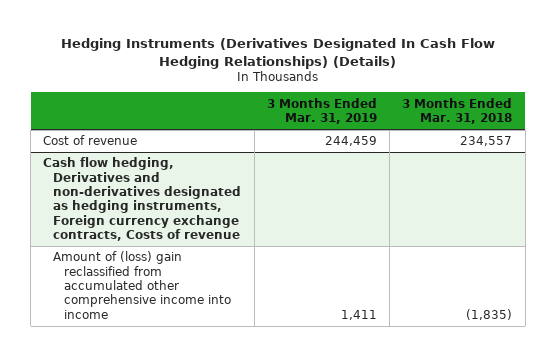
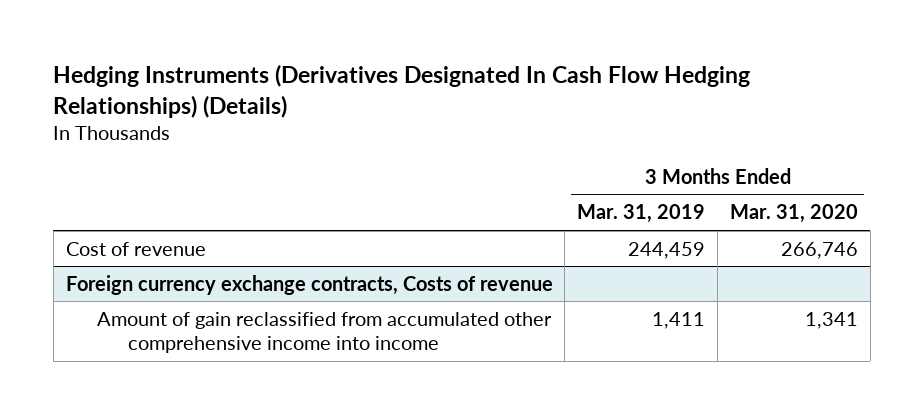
- | 3 Months Ended Mar. 31, 2019 | 3 Months Ended Mar. 31, 2018
+ | 3 Months Ended Mar. 31, 2019 | 3 Months Ended Mar. 31, 2020
- Cash flow hedging, Derivatives and non-derivatives designated as hedging instruments, Foreign currency exchange contracts, Costs of revenue
- Amount of (loss) gain reclassified from accumulated other comprehensive income into income | 1,411 | (1,835)
+ Foreign currency exchange contracts, Costs of revenue
+ Amount of gain reclassified from accumulated other comprehensive income into income | 1,411 | 1,341

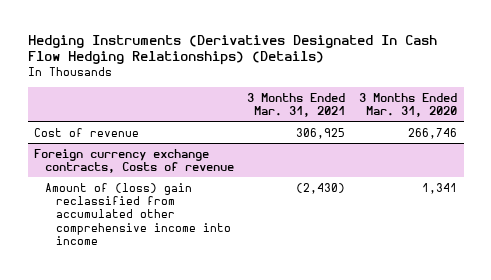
- | 3 Months Ended Mar. 31, 2019 | 3 Months Ended Mar. 31, 2020
+ | 3 Months Ended Mar. 31, 2021 | 3 Months Ended Mar. 31, 2020
@ Foreign currency exchange contracts, Costs of revenue
- Amount of gain reclassified from accumulated other comprehensive income into income | 1,411 | 1,341
+ Amount of (loss) gain reclassified from accumulated other comprehensive income into income | (2,430) | 1,341

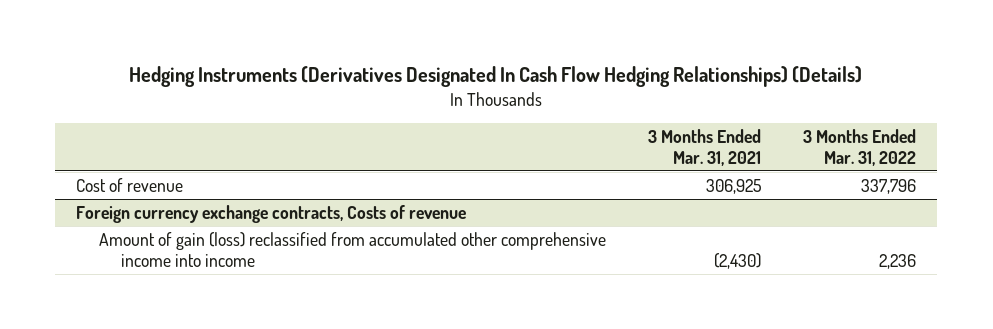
- | 3 Months Ended Mar. 31, 2021 | 3 Months Ended Mar. 31, 2020
+ | 3 Months Ended Mar. 31, 2021 | 3 Months Ended Mar. 31, 2022
@ Foreign currency exchange contracts, Costs of revenue
- Amount of (loss) gain reclassified from accumulated other comprehensive income into income | (2,430) | 1,341
+ Amount of gain (loss) reclassified from accumulated other comprehensive income into income | (2,430) | 2,236

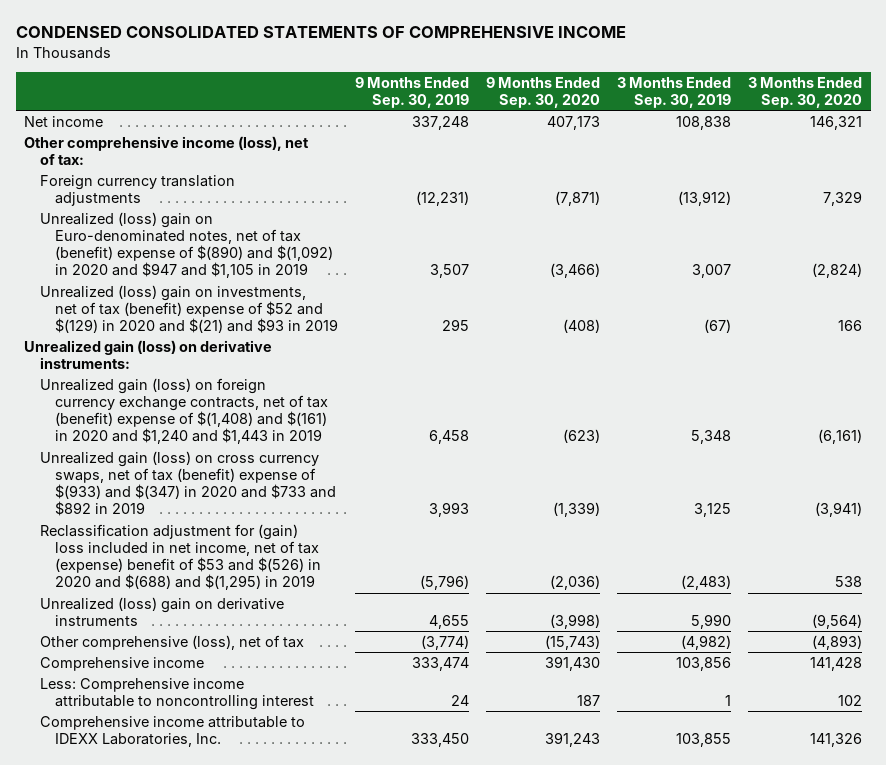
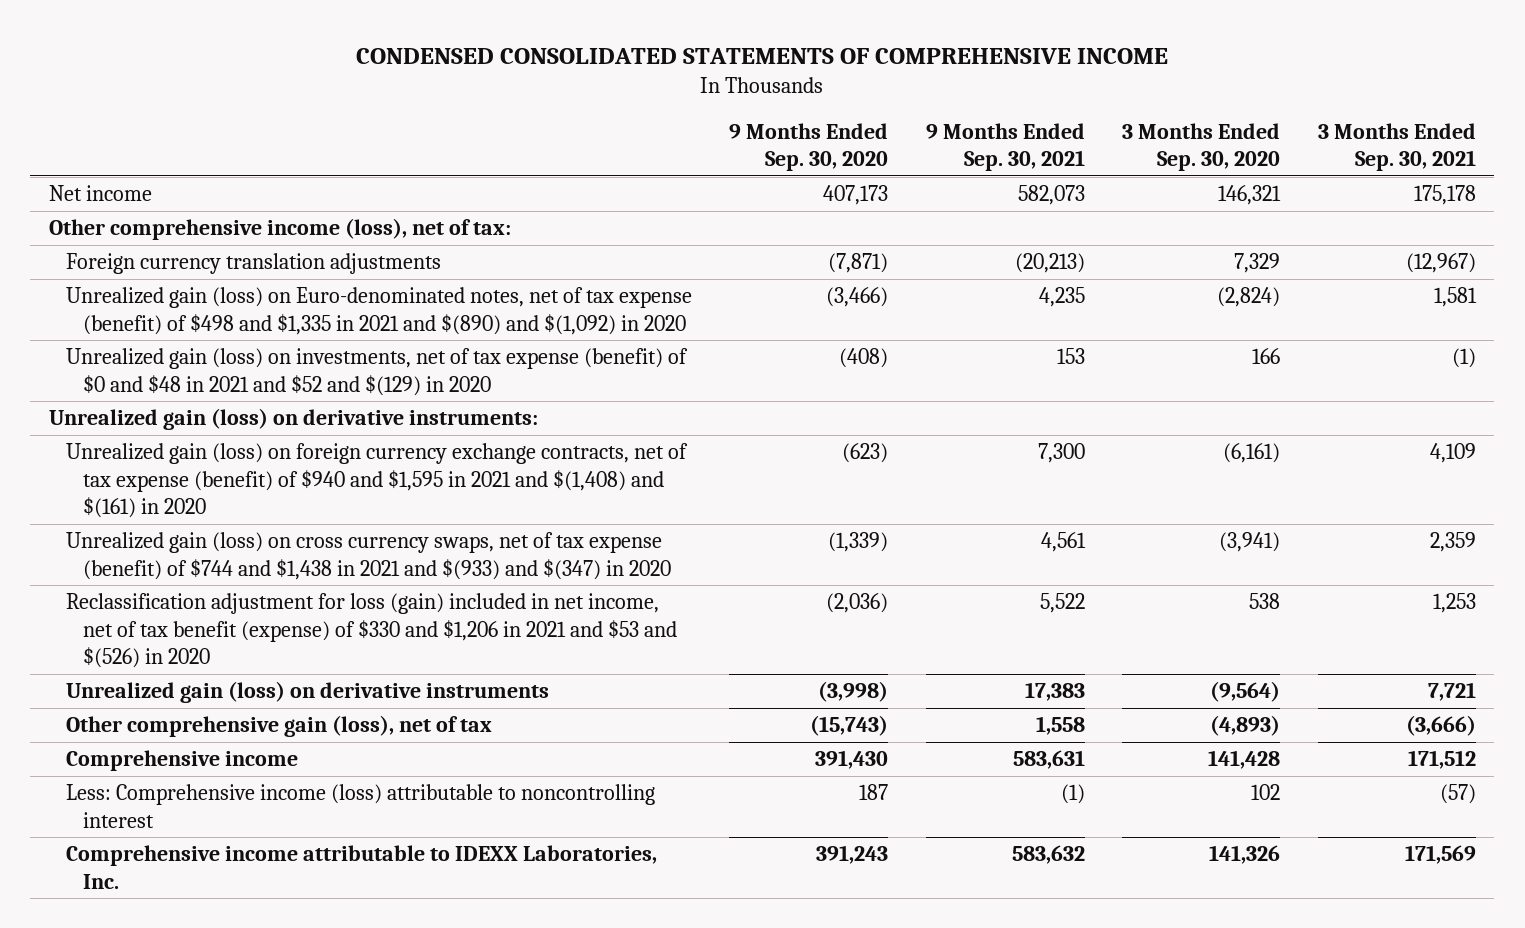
- | 9 Months Ended Sep. 30, 2019 | 9 Months Ended Sep. 30, 2020 | 3 Months Ended Sep. 30, 2019 | 3 Months Ended Sep. 30, 2020
+ | 9 Months Ended Sep. 30, 2020 | 9 Months Ended Sep. 30, 2021 | 3 Months Ended Sep. 30, 2020 | 3 Months Ended Sep. 30, 2021
- Unrealized (loss) gain on Euro-denominated notes, net of tax (benefit) expense of $(890) and $(1,092) in 2020 and $947 and $1,105 in 2019 | 3,507 | (3,466) | 3,007 | (2,824)
- Unrealized (loss) gain on investments, net of tax (benefit) expense of $52 and $(129) in 2020 and $(21) and $93 in 2019 | 295 | (408) | (67) | 166
+ Unrealized gain (loss) on Euro-denominated notes, net of tax expense (benefit) of $498 and $1,335 in 2021 and $(890) and $(1,092) in 2020 | (3,466) | 4,235 | (2,824) | 1,581
+ Unrealized gain (loss) on investments, net of tax expense (benefit) of $0 and $48 in 2021 and $52 and $(129) in 2020 | (408) | 153 | 166 | (1)
- Unrealized gain (loss) on foreign currency exchange contracts, net of tax (benefit) expense of $(1,408) and $(161) in 2020 and $1,240 and $1,443 in 2019 | 6,458 | (623) | 5,348 | (6,161)
- Unrealized gain (loss) on cross currency swaps, net of tax (benefit) expense of $(933) and $(347) in 2020 and $733 and $892 in 2019 | 3,993 | (1,339) | 3,125 | (3,941)
- Reclassification adjustment for (gain) loss included in net income, net of tax (expense) benefit of $53 and $(526) in 2020 and $(688) and $(1,295) in 2019 | (5,796) | (2,036) | (2,483) | 538
- Unrealized (loss) gain on derivative instruments | 4,655 | (3,998) | 5,990 | (9,564)
- Other comprehensive (loss), net of tax | (3,774) | (15,743) | (4,982) | (4,893)
+ Unrealized gain (loss) on foreign currency exchange contracts, net of tax expense (benefit) of $940 and $1,595 in 2021 and $(1,408) and $(161) in 2020 | (623) | 7,300 | (6,161) | 4,109
+ Unrealized gain (loss) on cross currency swaps, net of tax expense (benefit) of $744 and $1,438 in 2021 and $(933) and $(347) in 2020 | (1,339) | 4,561 | (3,941) | 2,359
+ Reclassification adjustment for loss (gain) included in net income, net of tax benefit (expense) of $330 and $1,206 in 2021 and $53 and $(526) in 2020 | (2,036) | 5,522 | 538 | 1,253
+ Unrealized gain (loss) on derivative instruments | (3,998) | 17,383 | (9,564) | 7,721
+ Other comprehensive gain (loss), net of tax | (15,743) | 1,558 | (4,893) | (3,666)
- Less: Comprehensive income attributable to noncontrolling interest | 24 | 187 | 1 | 102
+ Less: Comprehensive income (loss) attributable to noncontrolling interest | 187 | (1) | 102 | (57)

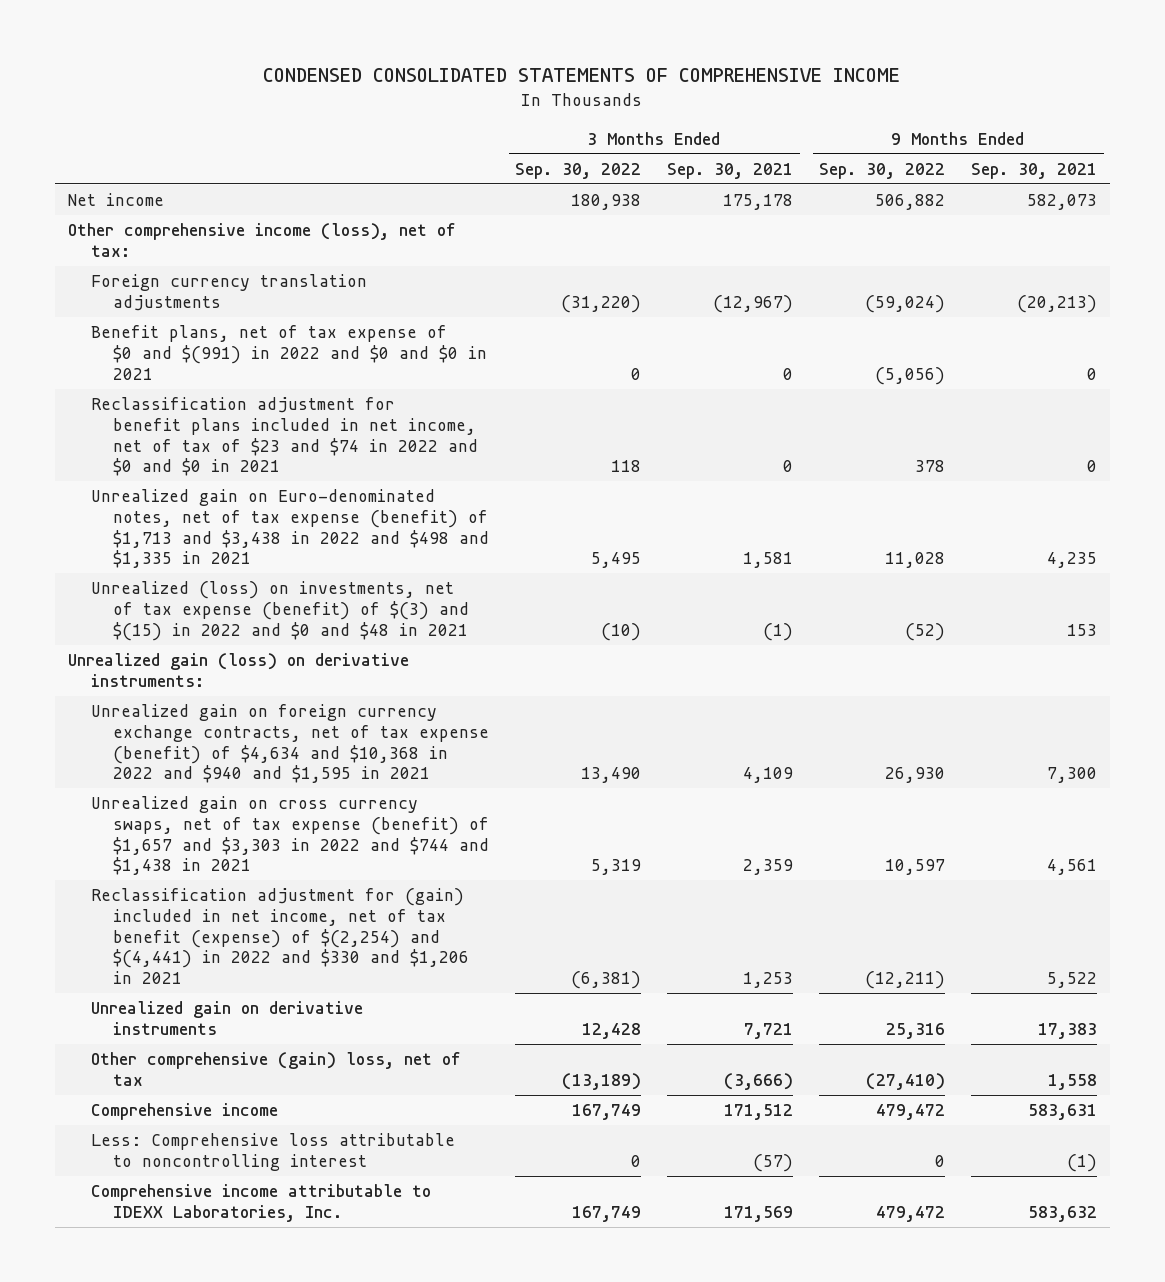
- | 9 Months Ended Sep. 30, 2020 | 9 Months Ended Sep. 30, 2021 | 3 Months Ended Sep. 30, 2020 | 3 Months Ended Sep. 30, 2021
+ | 3 Months Ended Sep. 30, 2022 | 3 Months Ended Sep. 30, 2021 | 9 Months Ended Sep. 30, 2022 | 9 Months Ended Sep. 30, 2021
- Unrealized gain (loss) on Euro-denominated notes, net of tax expense (benefit) of $498 and $1,335 in 2021 and $(890) and $(1,092) in 2020 | (3,466) | 4,235 | (2,824) | 1,581
- Unrealized gain (loss) on investments, net of tax expense (benefit) of $0 and $48 in 2021 and $52 and $(129) in 2020 | (408) | 153 | 166 | (1)
+ Benefit plans, net of tax expense of $0 and $(991) in 2022 and $0 and $0 in 2021 | 0 | 0 | (5,056) | 0
+ Reclassification adjustment for benefit plans included in net income, net of tax of $23 and $74 in 2022 and $0 and $0 in 2021 | 118 | 0 | 378 | 0
+ Unrealized gain on Euro-denominated notes, net of tax expense (benefit) of $1,713 and $3,438 in 2022 and $498 and $1,335 in 2021 | 5,495 | 1,581 | 11,028 | 4,235
+ Unrealized (loss) on investments, net of tax expense (benefit) of $(3) and $(15) in 2022 and $0 and $48 in 2021 | (10) | (1) | (52) | 153
- Unrealized gain (loss) on foreign currency exchange contracts, net of tax expense (benefit) of $940 and $1,595 in 2021 and $(1,408) and $(161) in 2020 | (623) | 7,300 | (6,161) | 4,109
- Unrealized gain (loss) on cross currency swaps, net of tax expense (benefit) of $744 and $1,438 in 2021 and $(933) and $(347) in 2020 | (1,339) | 4,561 | (3,941) | 2,359
- Reclassification adjustment for loss (gain) included in net income, net of tax benefit (expense) of $330 and $1,206 in 2021 and $53 and $(526) in 2020 | (2,036) | 5,522 | 538 | 1,253
- Unrealized gain (loss) on derivative instruments | (3,998) | 17,383 | (9,564) | 7,721
- Other comprehensive gain (loss), net of tax | (15,743) | 1,558 | (4,893) | (3,666)
+ Unrealized gain on foreign currency exchange contracts, net of tax expense (benefit) of $4,634 and $10,368 in 2022 and $940 and $1,595 in 2021 | 13,490 | 4,109 | 26,930 | 7,300
+ Unrealized gain on cross currency swaps, net of tax expense (benefit) of $1,657 and $3,303 in 2022 and $744 and $1,438 in 2021 | 5,319 | 2,359 | 10,597 | 4,561
+ Reclassification adjustment for (gain) included in net income, net of tax benefit (expense) of $(2,254) and $(4,441) in 2022 and $330 and $1,206 in 2021 | (6,381) | 1,253 | (12,211) | 5,522
+ Unrealized gain on derivative instruments | 12,428 | 7,721 | 25,316 | 17,383
+ Other comprehensive (gain) loss, net of tax | (13,189) | (3,666) | (27,410) | 1,558
- Less: Comprehensive income (loss) attributable to noncontrolling interest | 187 | (1) | 102 | (57)
+ Less: Comprehensive loss attributable to noncontrolling interest | 0 | (57) | 0 | (1)

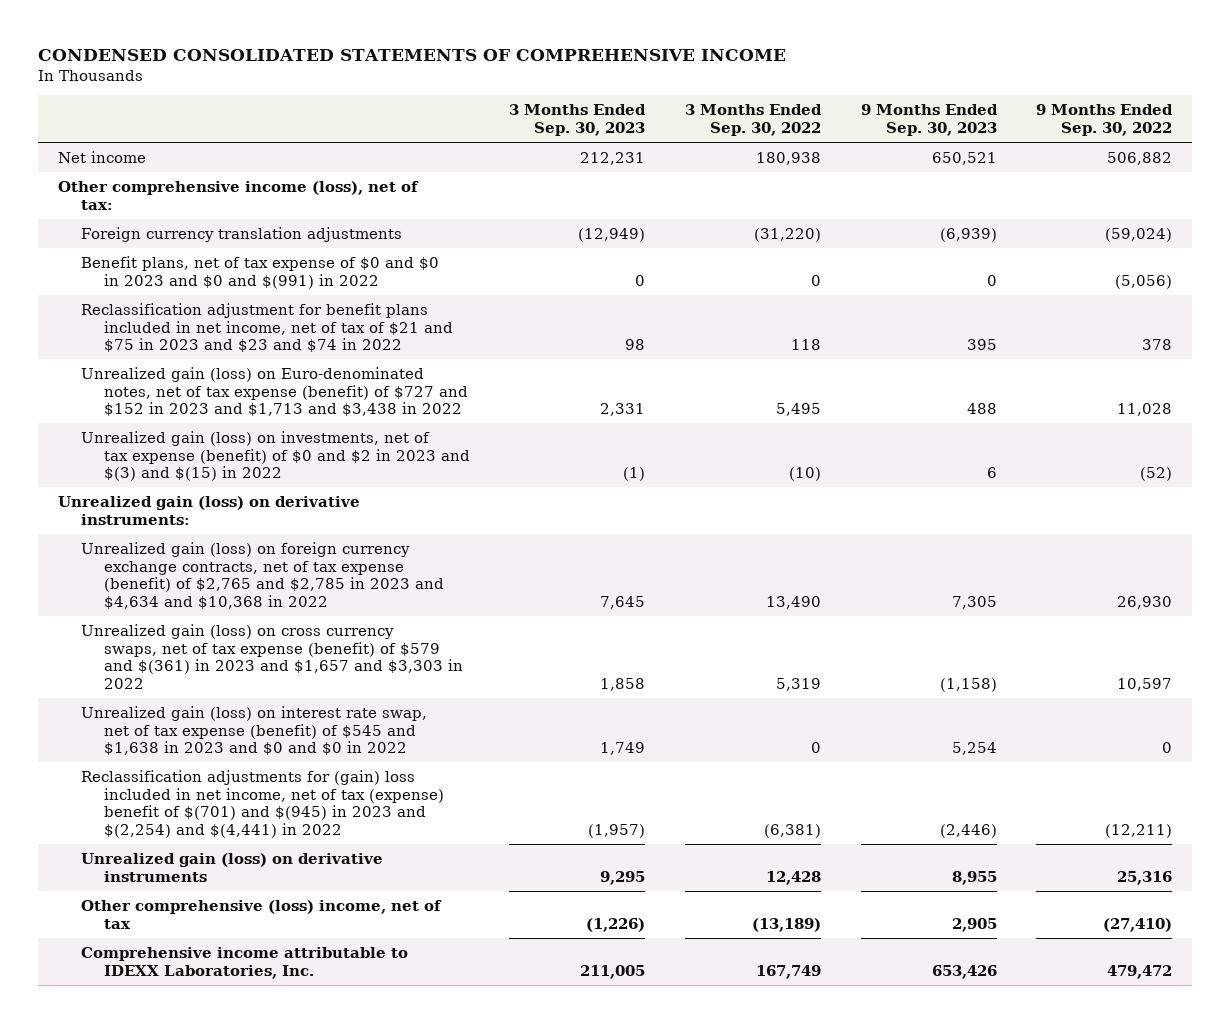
- | 3 Months Ended Sep. 30, 2022 | 3 Months Ended Sep. 30, 2021 | 9 Months Ended Sep. 30, 2022 | 9 Months Ended Sep. 30, 2021
+ | 3 Months Ended Sep. 30, 2023 | 3 Months Ended Sep. 30, 2022 | 9 Months Ended Sep. 30, 2023 | 9 Months Ended Sep. 30, 2022
- Benefit plans, net of tax expense of $0 and $(991) in 2022 and $0 and $0 in 2021 | 0 | 0 | (5,056) | 0
- Reclassification adjustment for benefit plans included in net income, net of tax of $23 and $74 in 2022 and $0 and $0 in 2021 | 118 | 0 | 378 | 0
- Unrealized gain on Euro-denominated notes, net of tax expense (benefit) of $1,713 and $3,438 in 2022 and $498 and $1,335 in 2021 | 5,495 | 1,581 | 11,028 | 4,235
- Unrealized (loss) on investments, net of tax expense (benefit) of $(3) and $(15) in 2022 and $0 and $48 in 2021 | (10) | (1) | (52) | 153
+ Benefit plans, net of tax expense of $0 and $0 in 2023 and $0 and $(991) in 2022 | 0 | 0 | 0 | (5,056)
+ Reclassification adjustment for benefit plans included in net income, net of tax of $21 and $75 in 2023 and $23 and $74 in 2022 | 98 | 118 | 395 | 378
+ Unrealized gain (loss) on Euro-denominated notes, net of tax expense (benefit) of $727 and $152 in 2023 and $1,713 and $3,438 in 2022 | 2,331 | 5,495 | 488 | 11,028
+ Unrealized gain (loss) on investments, net of tax expense (benefit) of $0 and $2 in 2023 and $(3) and $(15) in 2022 | (1) | (10) | 6 | (52)
- Unrealized gain on foreign currency exchange contracts, net of tax expense (benefit) of $4,634 and $10,368 in 2022 and $940 and $1,595 in 2021 | 13,490 | 4,109 | 26,930 | 7,300
- Unrealized gain on cross currency swaps, net of tax expense (benefit) of $1,657 and $3,303 in 2022 and $744 and $1,438 in 2021 | 5,319 | 2,359 | 10,597 | 4,561
- Reclassification adjustment for (gain) included in net income, net of tax benefit (expense) of $(2,254) and $(4,441) in 2022 and $330 and $1,206 in 2021 | (6,381) | 1,253 | (12,211) | 5,522
- Unrealized gain on derivative instruments | 12,428 | 7,721 | 25,316 | 17,383
- Other comprehensive (gain) loss, net of tax | (13,189) | (3,666) | (27,410) | 1,558
- Comprehensive income | 167,749 | 171,512 | 479,472 | 583,631
- Less: Comprehensive loss attributable to noncontrolling interest | 0 | (57) | 0 | (1)
+ Unrealized gain (loss) on foreign currency exchange contracts, net of tax expense (benefit) of $2,765 and $2,785 in 2023 and $4,634 and $10,368 in 2022 | 7,645 | 13,490 | 7,305 | 26,930
+ Unrealized gain (loss) on cross currency swaps, net of tax expense (benefit) of $579 and $(361) in 2023 and $1,657 and $3,303 in 2022 | 1,858 | 5,319 | (1,158) | 10,597
+ Unrealized gain (loss) on interest rate swap, net of tax expense (benefit) of $545 and $1,638 in 2023 and $0 and $0 in 2022 | 1,749 | 0 | 5,254 | 0
+ Reclassification adjustments for (gain) loss included in net income, net of tax (expense) benefit of $(701) and $(945) in 2023 and $(2,254) and $(4,441) in 2022 | (1,957) | (6,381) | (2,446) | (12,211)
+ Unrealized gain (loss) on derivative instruments | 9,295 | 12,428 | 8,955 | 25,316
+ Other comprehensive (loss) income, net of tax | (1,226) | (13,189) | 2,905 | (27,410)

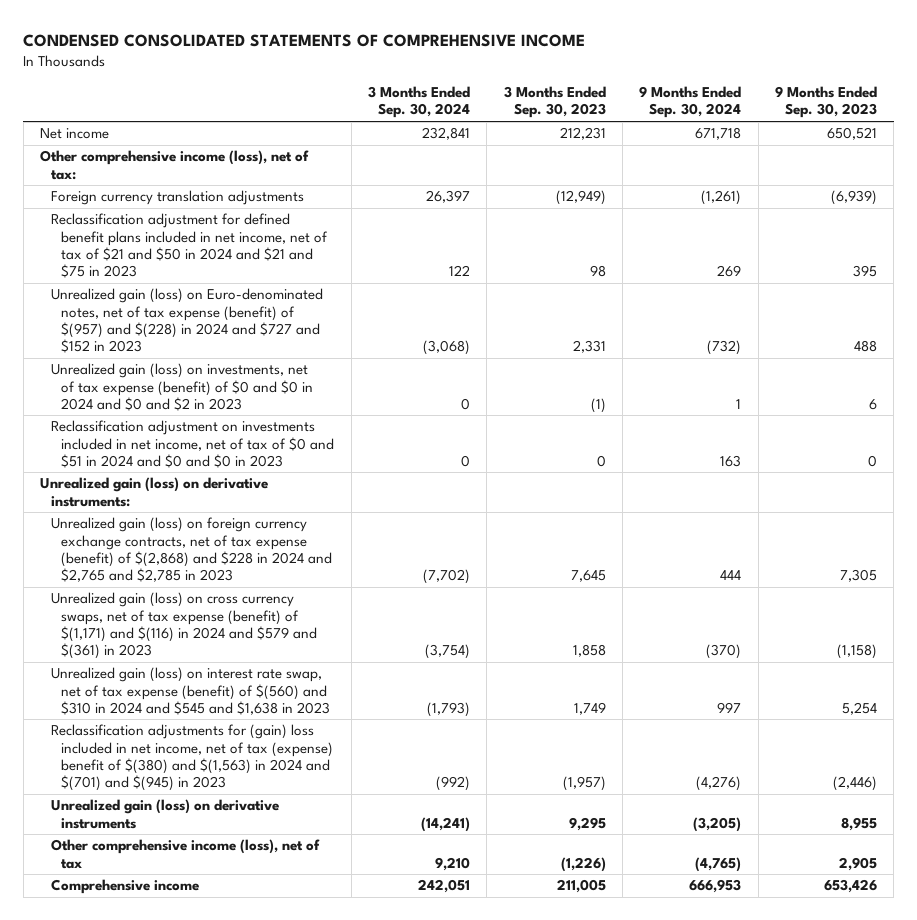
- | 3 Months Ended Sep. 30, 2023 | 3 Months Ended Sep. 30, 2022 | 9 Months Ended Sep. 30, 2023 | 9 Months Ended Sep. 30, 2022
+ | 3 Months Ended Sep. 30, 2024 | 3 Months Ended Sep. 30, 2023 | 9 Months Ended Sep. 30, 2024 | 9 Months Ended Sep. 30, 2023
- Benefit plans, net of tax expense of $0 and $0 in 2023 and $0 and $(991) in 2022 | 0 | 0 | 0 | (5,056)
- Reclassification adjustment for benefit plans included in net income, net of tax of $21 and $75 in 2023 and $23 and $74 in 2022 | 98 | 118 | 395 | 378
- Unrealized gain (loss) on Euro-denominated notes, net of tax expense (benefit) of $727 and $152 in 2023 and $1,713 and $3,438 in 2022 | 2,331 | 5,495 | 488 | 11,028
- Unrealized gain (loss) on investments, net of tax expense (benefit) of $0 and $2 in 2023 and $(3) and $(15) in 2022 | (1) | (10) | 6 | (52)
+ Reclassification adjustment for defined benefit plans included in net income, net of tax of $21 and $50 in 2024 and $21 and $75 in 2023 | 122 | 98 | 269 | 395
+ Unrealized gain (loss) on Euro-denominated notes, net of tax expense (benefit) of $(957) and $(228) in 2024 and $727 and $152 in 2023 | (3,068) | 2,331 | (732) | 488
+ Unrealized gain (loss) on investments, net of tax expense (benefit) of $0 and $0 in 2024 and $0 and $2 in 2023 | 0 | (1) | 1 | 6
+ Reclassification adjustment on investments included in net income, net of tax of $0 and $51 in 2024 and $0 and $0 in 2023 | 0 | 0 | 163 | 0
- Unrealized gain (loss) on foreign currency exchange contracts, net of tax expense (benefit) of $2,765 and $2,785 in 2023 and $4,634 and $10,368 in 2022 | 7,645 | 13,490 | 7,305 | 26,930
- Unrealized gain (loss) on cross currency swaps, net of tax expense (benefit) of $579 and $(361) in 2023 and $1,657 and $3,303 in 2022 | 1,858 | 5,319 | (1,158) | 10,597
- Unrealized gain (loss) on interest rate swap, net of tax expense (benefit) of $545 and $1,638 in 2023 and $0 and $0 in 2022 | 1,749 | 0 | 5,254 | 0
- Reclassification adjustments for (gain) loss included in net income, net of tax (expense) benefit of $(701) and $(945) in 2023 and $(2,254) and $(4,441) in 2022 | (1,957) | (6,381) | (2,446) | (12,211)
+ Unrealized gain (loss) on foreign currency exchange contracts, net of tax expense (benefit) of $(2,868) and $228 in 2024 and $2,765 and $2,785 in 2023 | (7,702) | 7,645 | 444 | 7,305
+ Unrealized gain (loss) on cross currency swaps, net of tax expense (benefit) of $(1,171) and $(116) in 2024 and $579 and $(361) in 2023 | (3,754) | 1,858 | (370) | (1,158)
+ Unrealized gain (loss) on interest rate swap, net of tax expense (benefit) of $(560) and $310 in 2024 and $545 and $1,638 in 2023 | (1,793) | 1,749 | 997 | 5,254
+ Reclassification adjustments for (gain) loss included in net income, net of tax (expense) benefit of $(380) and $(1,563) in 2024 and $(701) and $(945) in 2023 | (992) | (1,957) | (4,276) | (2,446)
- Other comprehensive (loss) income, net of tax | (1,226) | (13,189) | 2,905 | (27,410)
- Comprehensive income attributable to IDEXX Laboratories, Inc. | 211,005 | 167,749 | 653,426 | 479,472
+ Other comprehensive income (loss), net of tax | 9,210 | (1,226) | (4,765) | 2,905
+ Comprehensive income | 242,051 | 211,005 | 666,953 | 653,426

